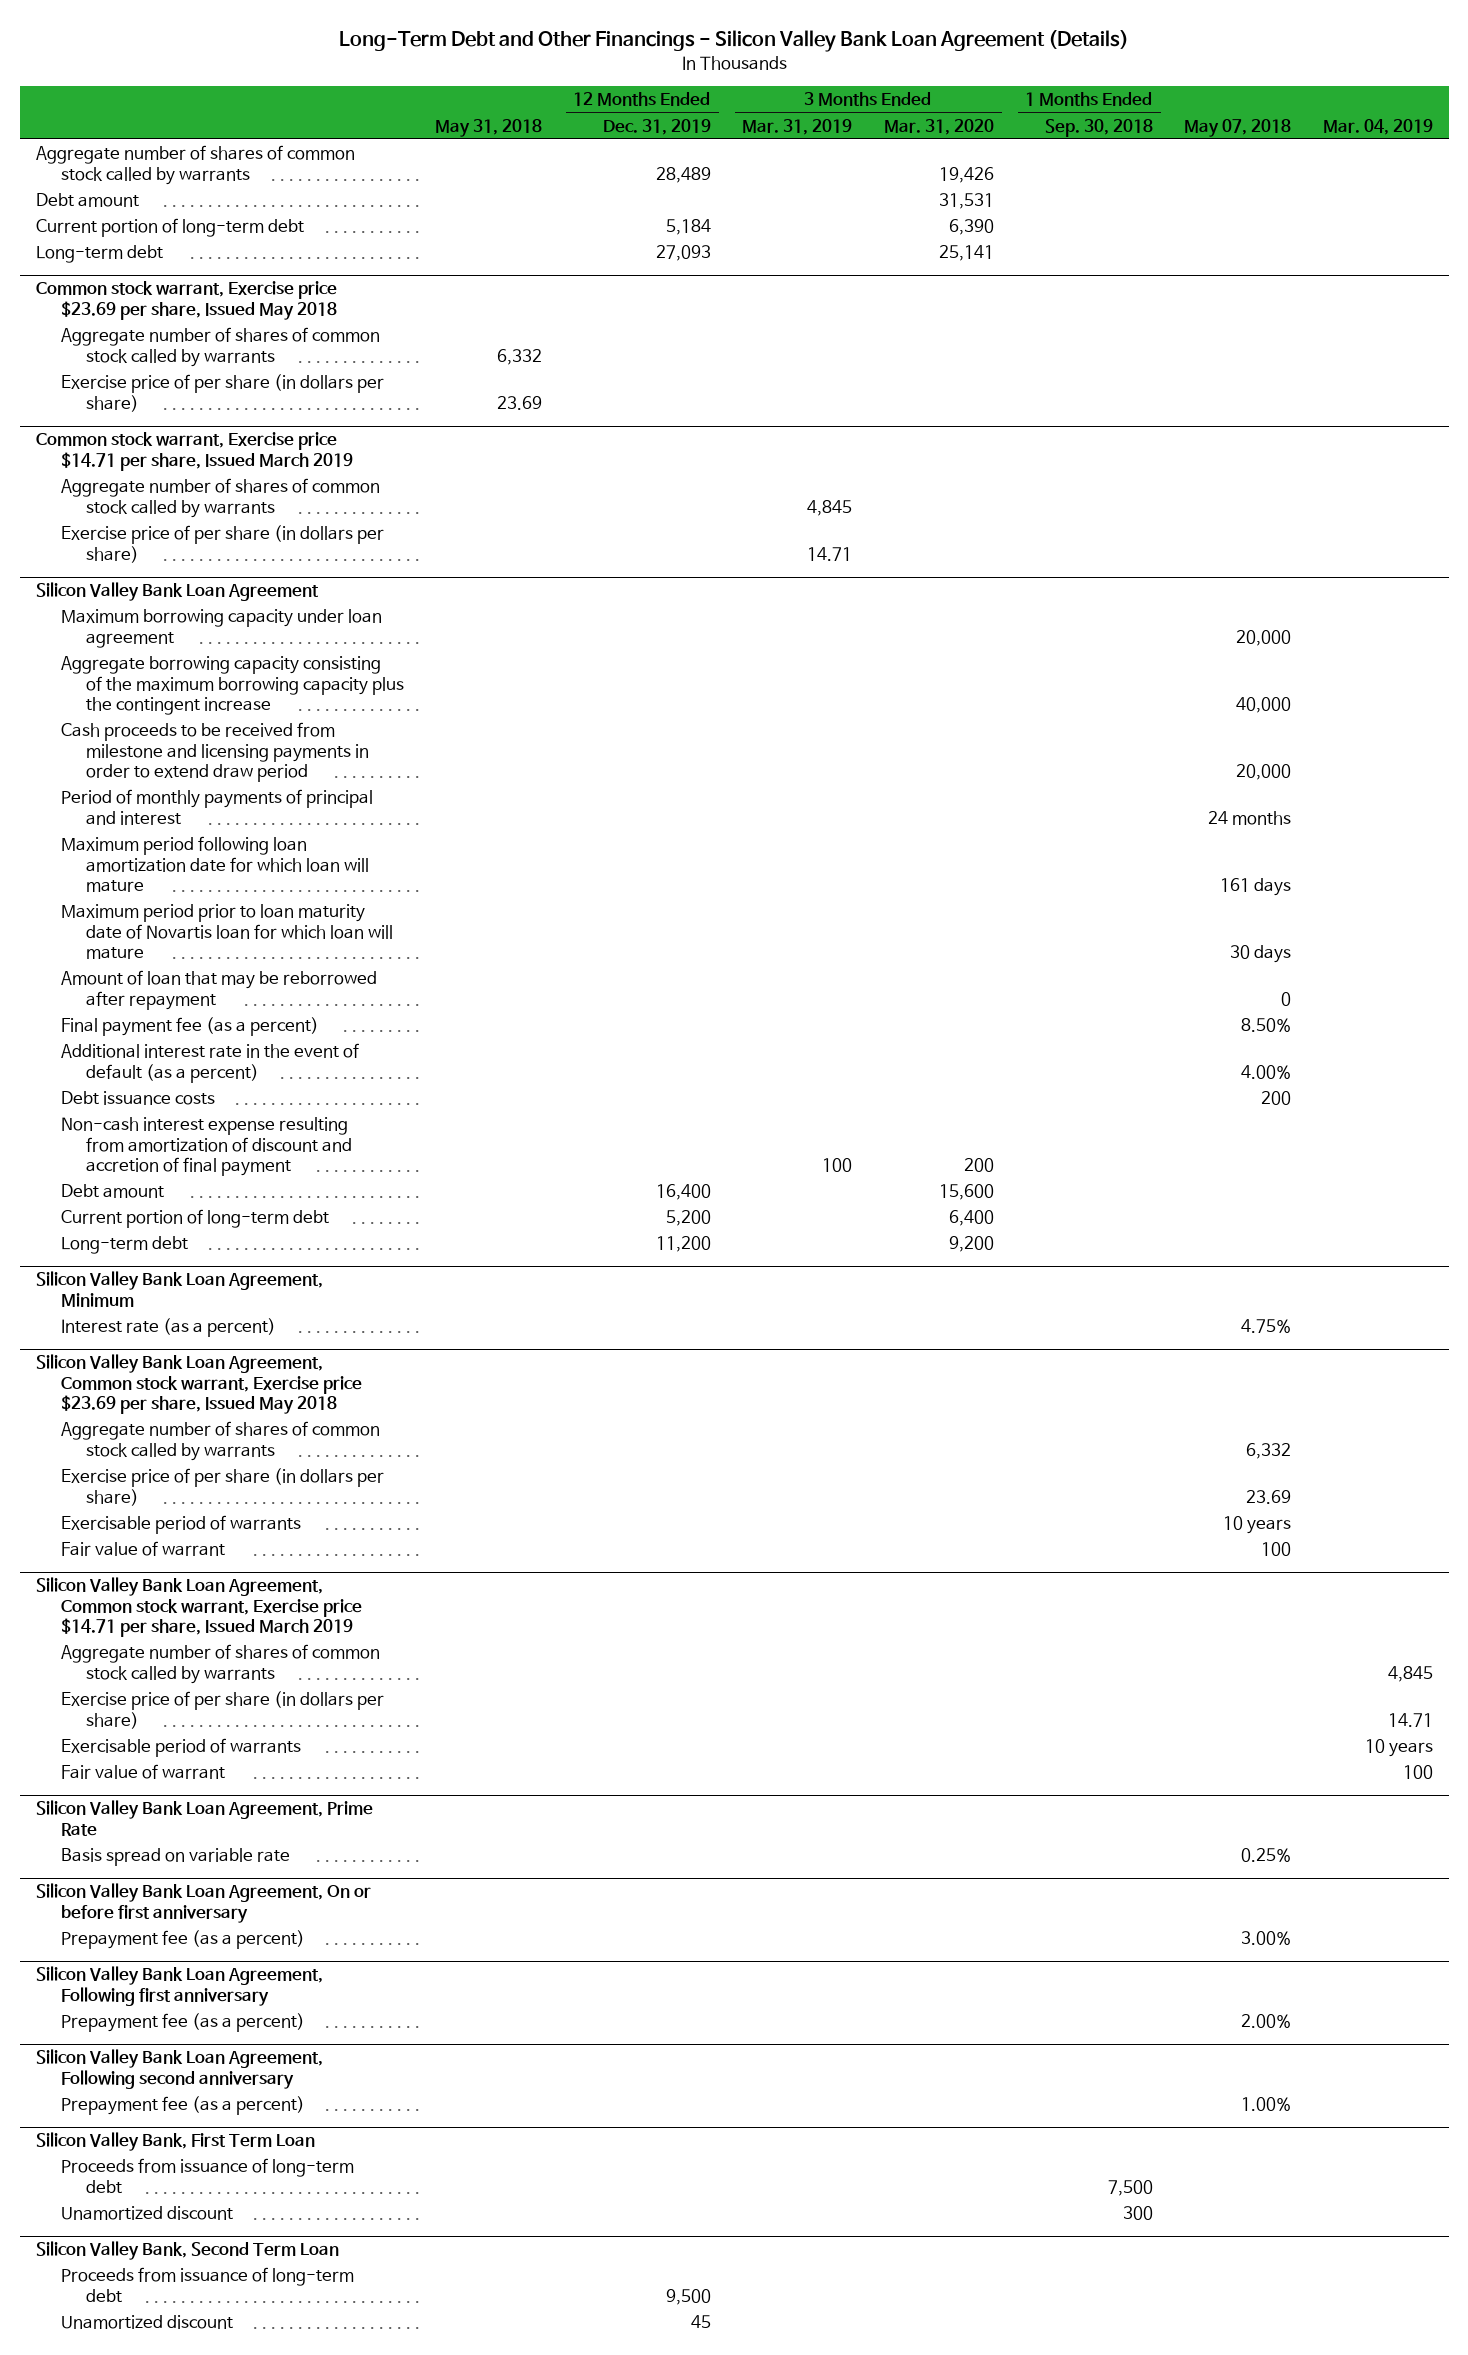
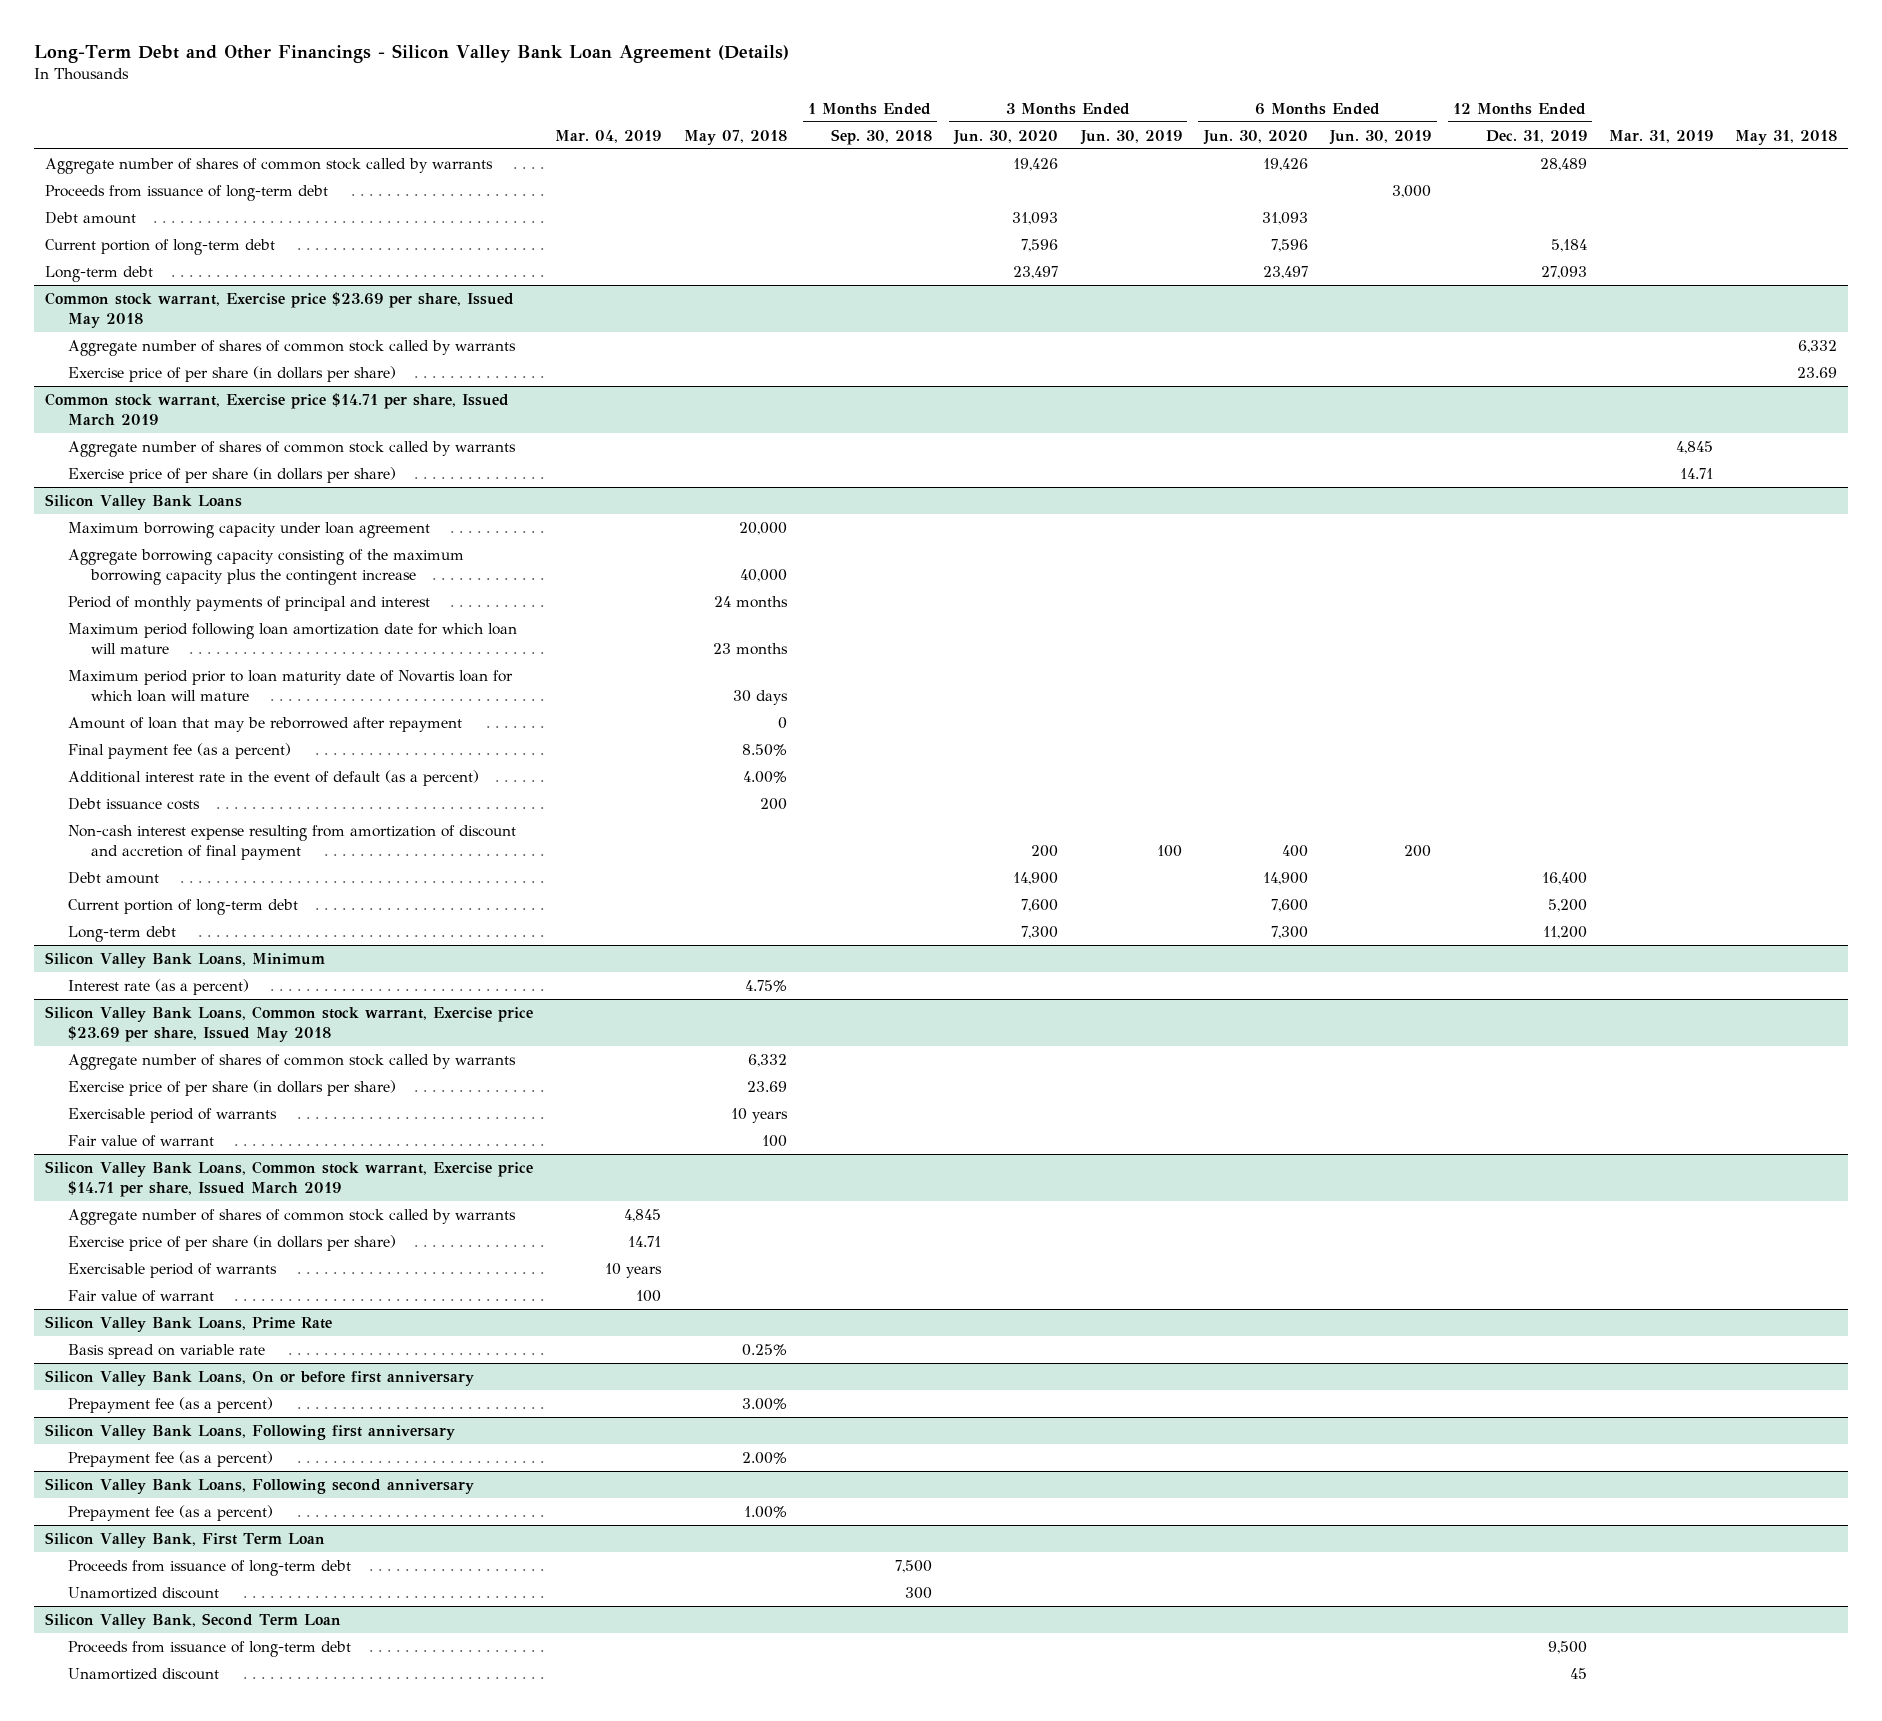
- | May 31, 2018 | 12 Months Ended Dec. 31, 2019 | 3 Months Ended Mar. 31, 2019 | 3 Months Ended Mar. 31, 2020 | 1 Months Ended Sep. 30, 2018 | May 07, 2018 | Mar. 04, 2019
+ | Mar. 04, 2019 | May 07, 2018 | 1 Months Ended Sep. 30, 2018 | 3 Months Ended Jun. 30, 2020 | 3 Months Ended Jun. 30, 2019 | 6 Months Ended Jun. 30, 2020 | 6 Months Ended Jun. 30, 2019 | 12 Months Ended Dec. 31, 2019 | Mar. 31, 2019 | May 31, 2018
+ Proceeds from issuance of long-term debt | | | | | | | 3,000 | | |
- Silicon Valley Bank Loan Agreement
+ Silicon Valley Bank Loans
- Cash proceeds to be received from milestone and licensing payments in order to extend draw period | | | | | | 20,000 |
- Maximum period following loan amortization date for which loan will mature | | | | | | 161 days |
+ Maximum period following loan amortization date for which loan will mature | | 23 months | | | | | | | |
- Silicon Valley Bank Loan Agreement, Minimum
+ Silicon Valley Bank Loans, Minimum
- Silicon Valley Bank Loan Agreement, Common stock warrant, Exercise price $23.69 per share, Issued May 2018
+ Silicon Valley Bank Loans, Common stock warrant, Exercise price $23.69 per share, Issued May 2018
- Silicon Valley Bank Loan Agreement, Common stock warrant, Exercise price $14.71 per share, Issued March 2019
+ Silicon Valley Bank Loans, Common stock warrant, Exercise price $14.71 per share, Issued March 2019
- Silicon Valley Bank Loan Agreement, Prime Rate
+ Silicon Valley Bank Loans, Prime Rate
- Silicon Valley Bank Loan Agreement, On or before first anniversary
+ Silicon Valley Bank Loans, On or before first anniversary
- Silicon Valley Bank Loan Agreement, Following first anniversary
+ Silicon Valley Bank Loans, Following first anniversary
- Silicon Valley Bank Loan Agreement, Following second anniversary
+ Silicon Valley Bank Loans, Following second anniversary

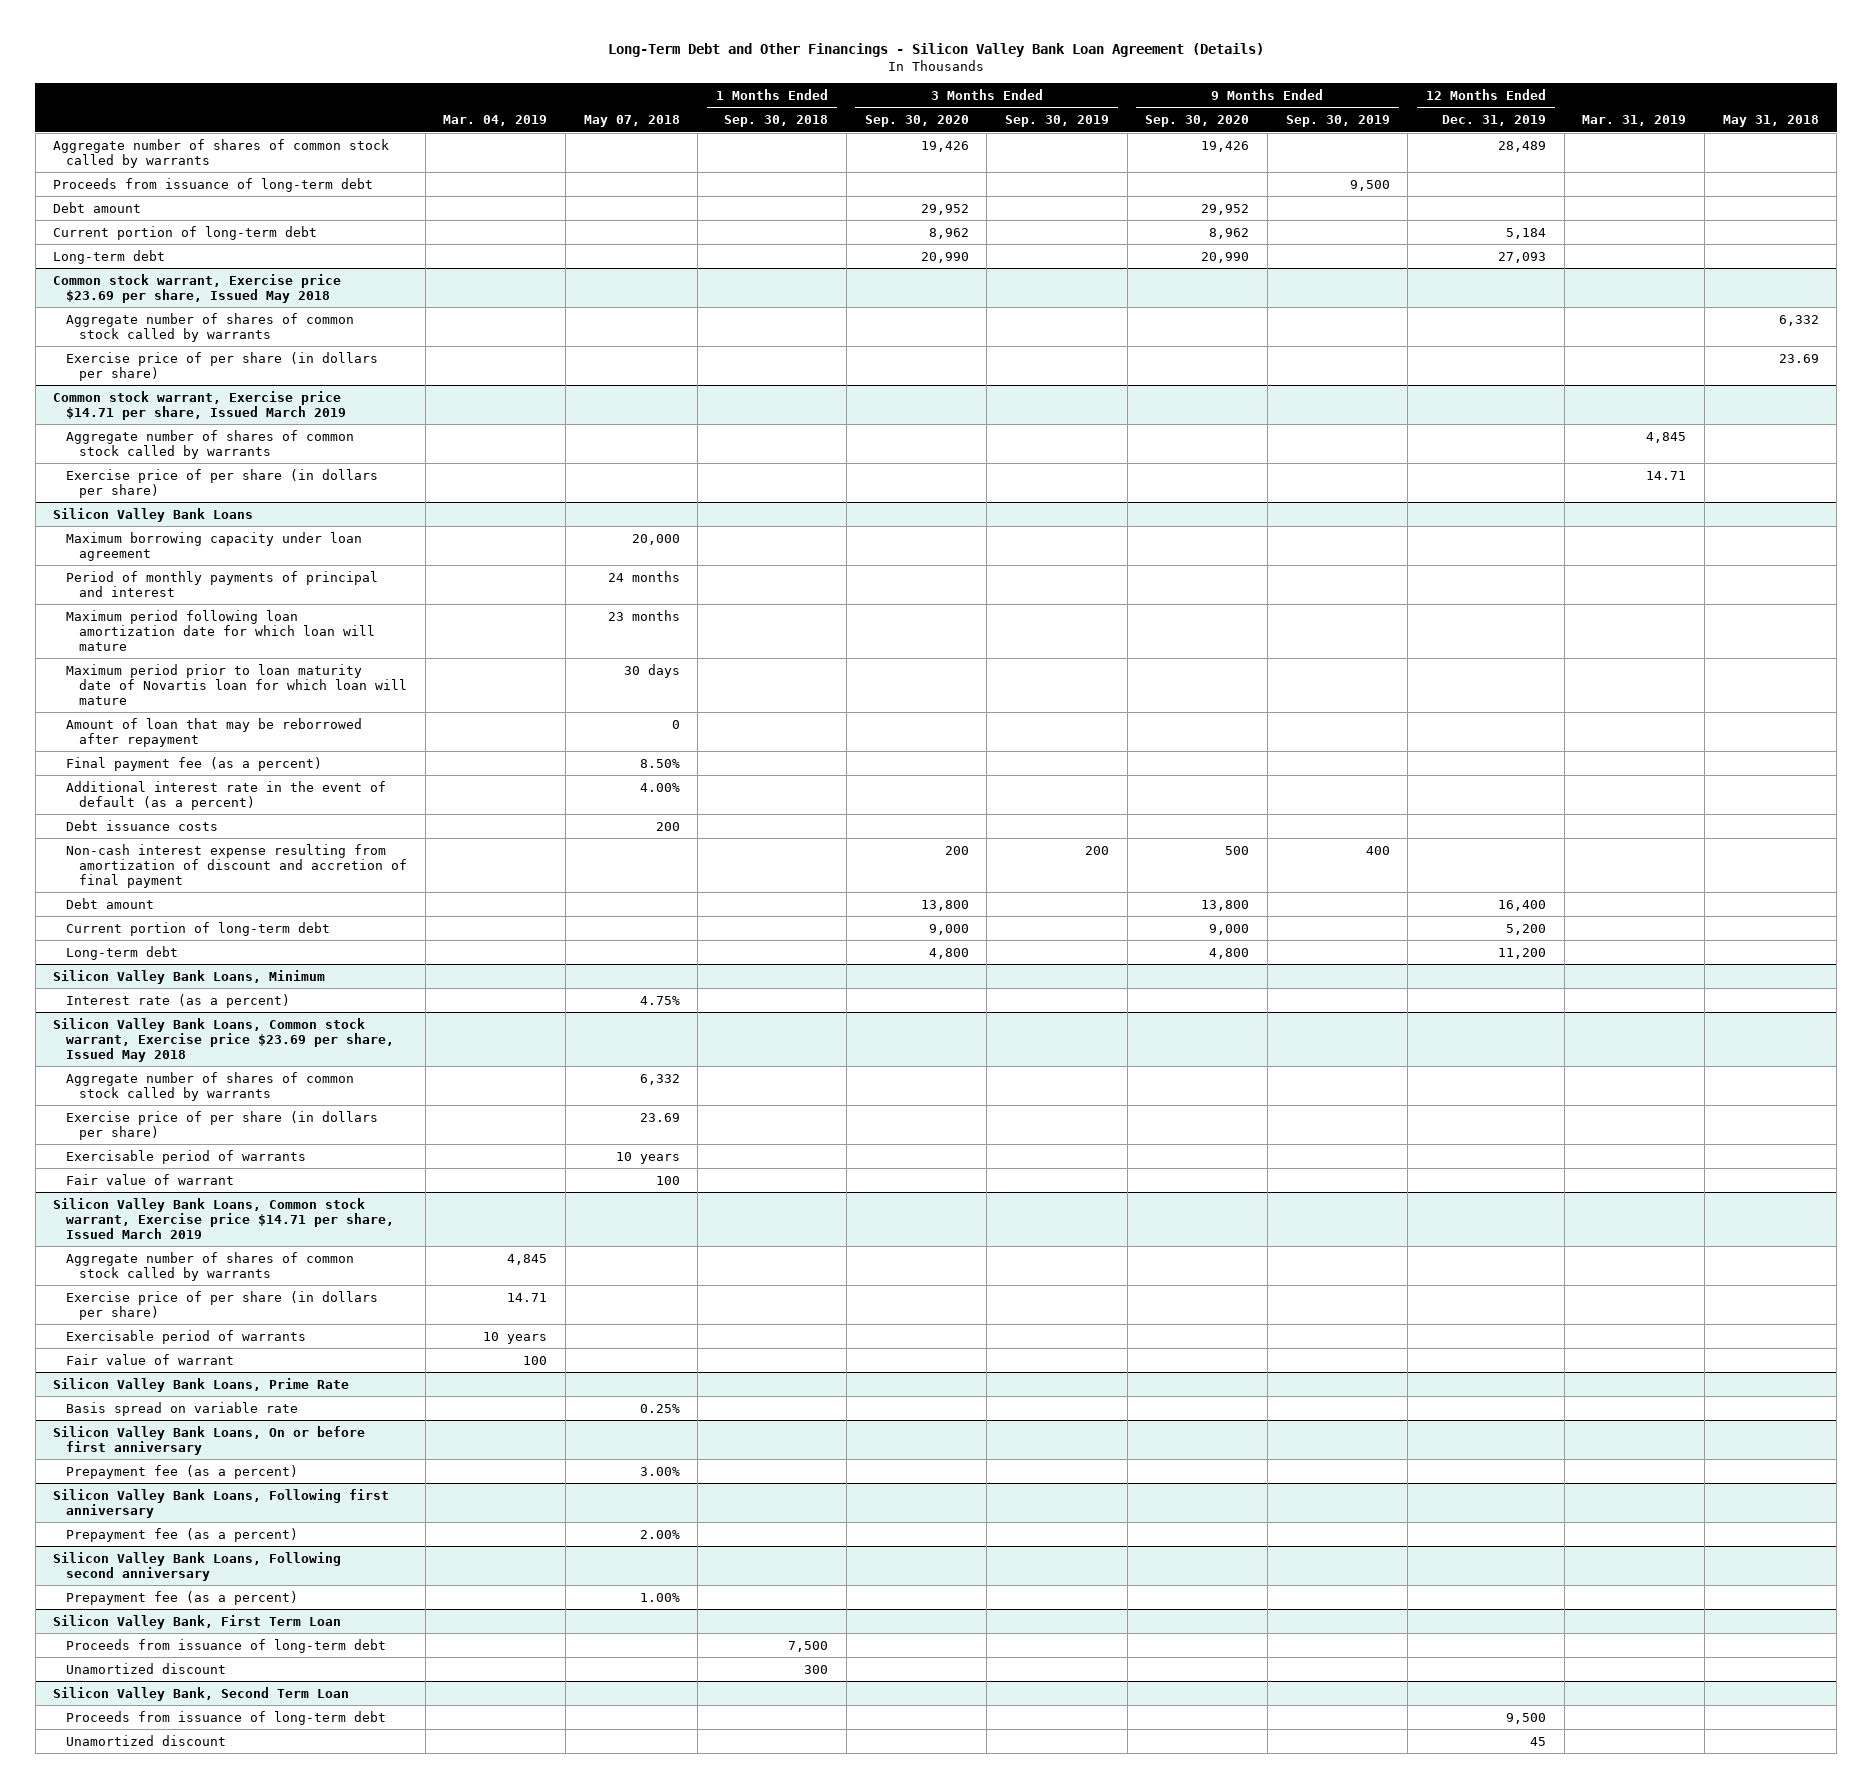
- | Mar. 04, 2019 | May 07, 2018 | 1 Months Ended Sep. 30, 2018 | 3 Months Ended Jun. 30, 2020 | 3 Months Ended Jun. 30, 2019 | 6 Months Ended Jun. 30, 2020 | 6 Months Ended Jun. 30, 2019 | 12 Months Ended Dec. 31, 2019 | Mar. 31, 2019 | May 31, 2018
+ | Mar. 04, 2019 | May 07, 2018 | 1 Months Ended Sep. 30, 2018 | 3 Months Ended Sep. 30, 2020 | 3 Months Ended Sep. 30, 2019 | 9 Months Ended Sep. 30, 2020 | 9 Months Ended Sep. 30, 2019 | 12 Months Ended Dec. 31, 2019 | Mar. 31, 2019 | May 31, 2018
@ Silicon Valley Bank Loans
- Aggregate borrowing capacity consisting of the maximum borrowing capacity plus the contingent increase | | 40,000 | | | | | | | |

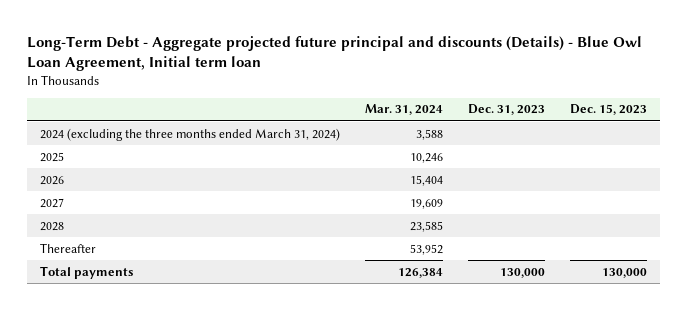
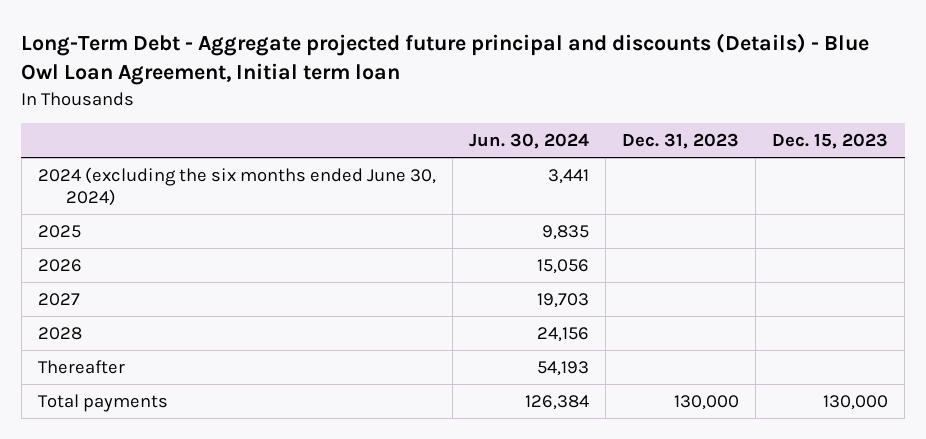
- | Mar. 31, 2024 | Dec. 31, 2023 | Dec. 15, 2023
+ | Jun. 30, 2024 | Dec. 31, 2023 | Dec. 15, 2023
- 2024 (excluding the three months ended March 31, 2024) | 3,588 | |
+ 2024 (excluding the six months ended June 30, 2024) | 3,441 | |

